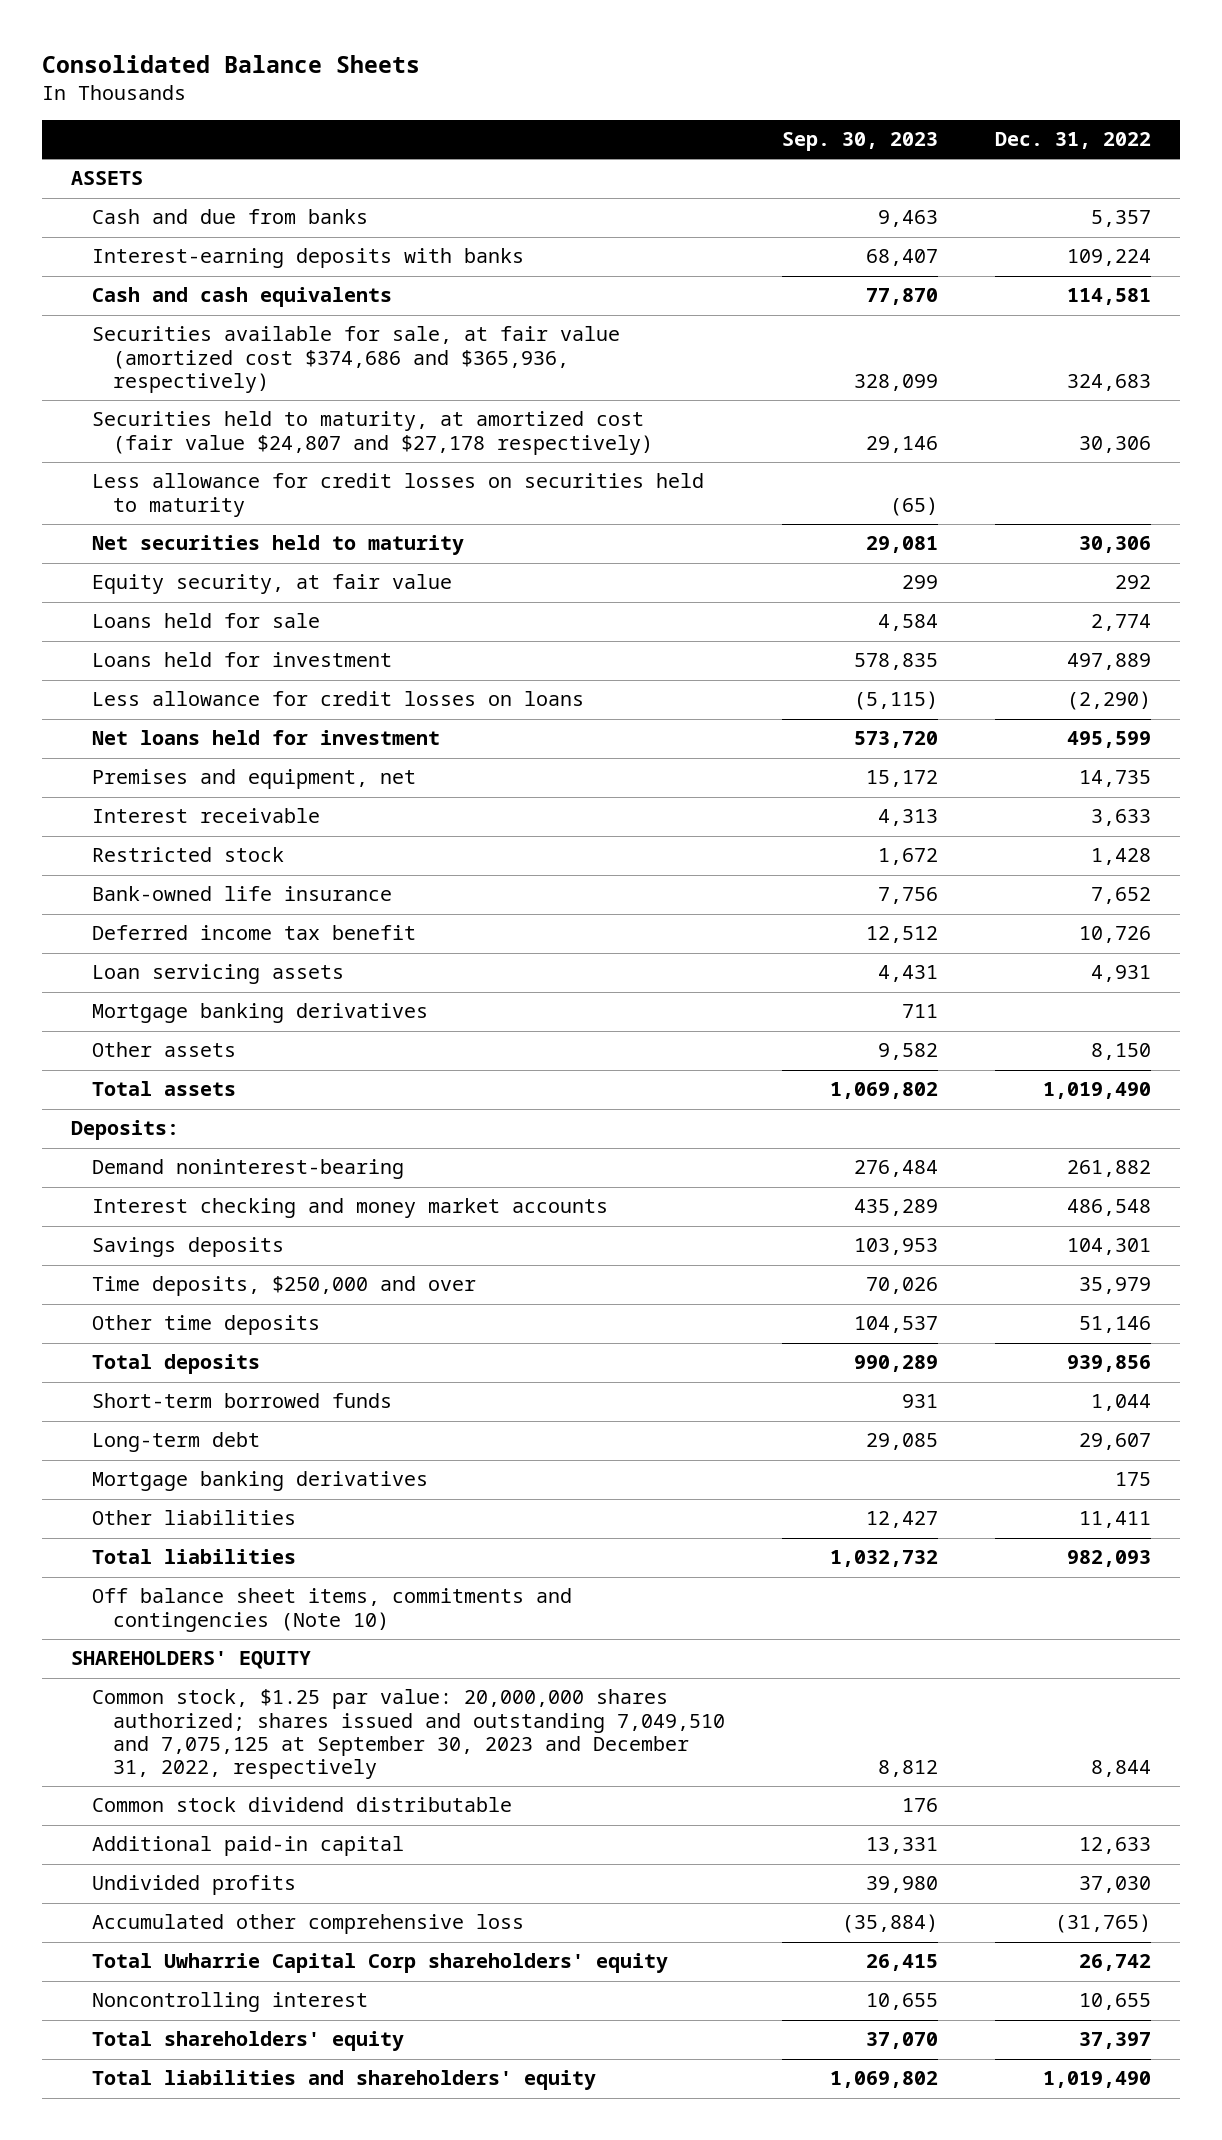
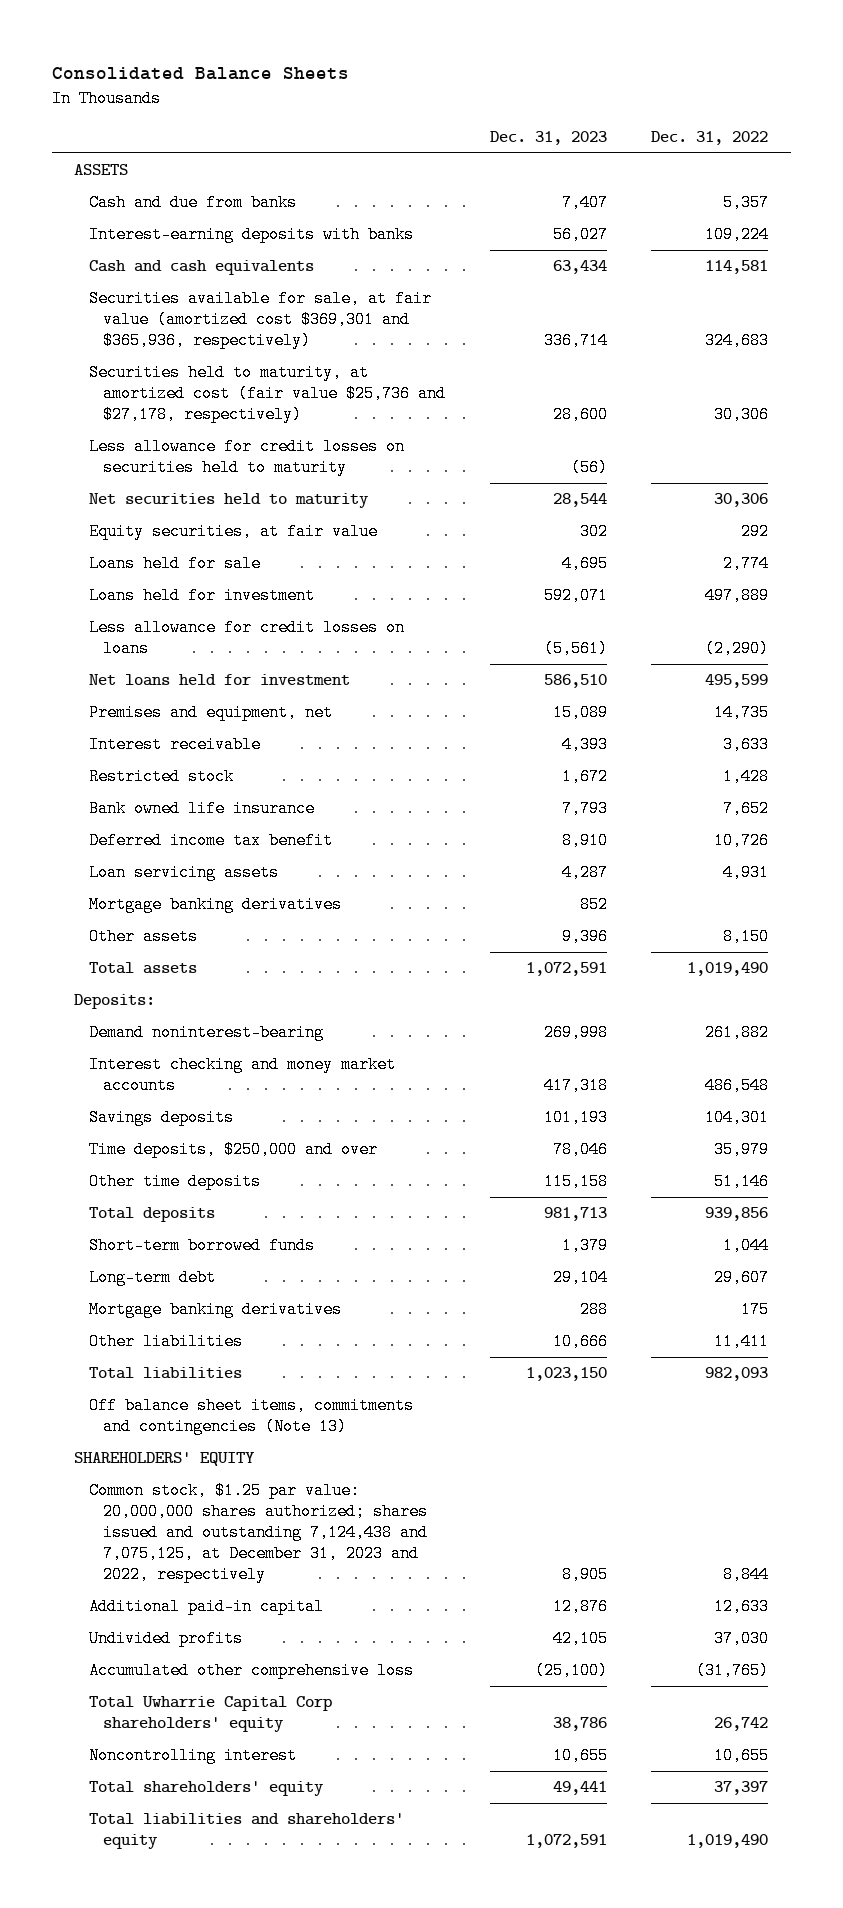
- | Sep. 30, 2023 | Dec. 31, 2022
+ | Dec. 31, 2023 | Dec. 31, 2022
- Securities available for sale, at fair value (amortized cost $374,686 and $365,936, respectively) | 328,099 | 324,683
- Securities held to maturity, at amortized cost (fair value $24,807 and $27,178 respectively) | 29,146 | 30,306
+ Securities available for sale, at fair value (amortized cost $369,301 and $365,936, respectively) | 336,714 | 324,683
+ Securities held to maturity, at amortized cost (fair value $25,736 and $27,178, respectively) | 28,600 | 30,306
- Equity security, at fair value | 299 | 292
+ Equity securities, at fair value | 302 | 292
- Bank-owned life insurance | 7,756 | 7,652
+ Bank owned life insurance | 7,793 | 7,652
- Off balance sheet items, commitments and contingencies (Note 10)
+ Off balance sheet items, commitments and contingencies (Note 13)
- Common stock, $1.25 par value: 20,000,000 shares authorized; shares issued and outstanding 7,049,510 and 7,075,125 at September 30, 2023 and December 31, 2022, respectively | 8,812 | 8,844
- Common stock dividend distributable | 176 |
+ Common stock, $1.25 par value: 20,000,000 shares authorized; shares issued and outstanding 7,124,438 and 7,075,125, at December 31, 2023 and 2022, respectively | 8,905 | 8,844

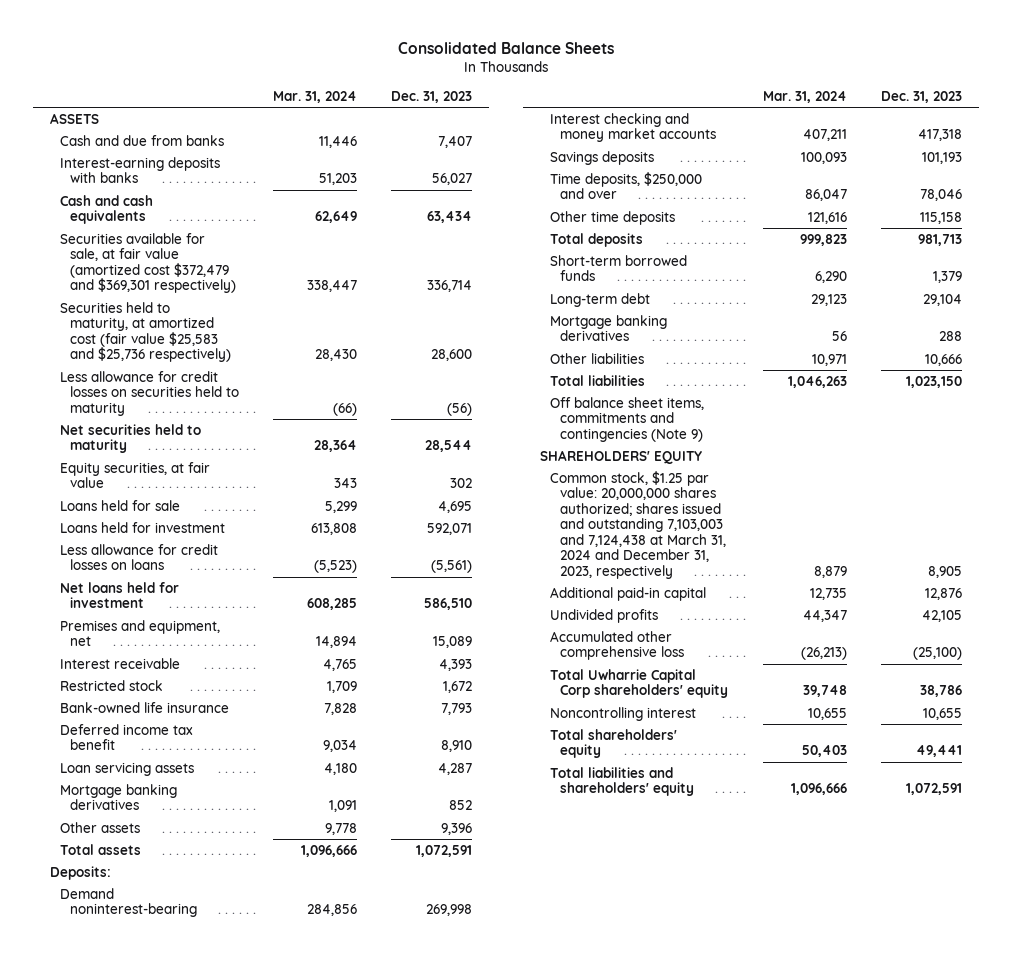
- | Dec. 31, 2023 | Dec. 31, 2022
+ | Mar. 31, 2024 | Dec. 31, 2023
- Securities available for sale, at fair value (amortized cost $369,301 and $365,936, respectively) | 336,714 | 324,683
- Securities held to maturity, at amortized cost (fair value $25,736 and $27,178, respectively) | 28,600 | 30,306
+ Securities available for sale, at fair value (amortized cost $372,479 and $369,301 respectively) | 338,447 | 336,714
+ Securities held to maturity, at amortized cost (fair value $25,583 and $25,736 respectively) | 28,430 | 28,600
- Bank owned life insurance | 7,793 | 7,652
+ Bank-owned life insurance | 7,828 | 7,793
- Off balance sheet items, commitments and contingencies (Note 13)
+ Off balance sheet items, commitments and contingencies (Note 9)
- Common stock, $1.25 par value: 20,000,000 shares authorized; shares issued and outstanding 7,124,438 and 7,075,125, at December 31, 2023 and 2022, respectively | 8,905 | 8,844
+ Common stock, $1.25 par value: 20,000,000 shares authorized; shares issued and outstanding 7,103,003 and 7,124,438 at March 31, 2024 and December 31, 2023, respectively | 8,879 | 8,905

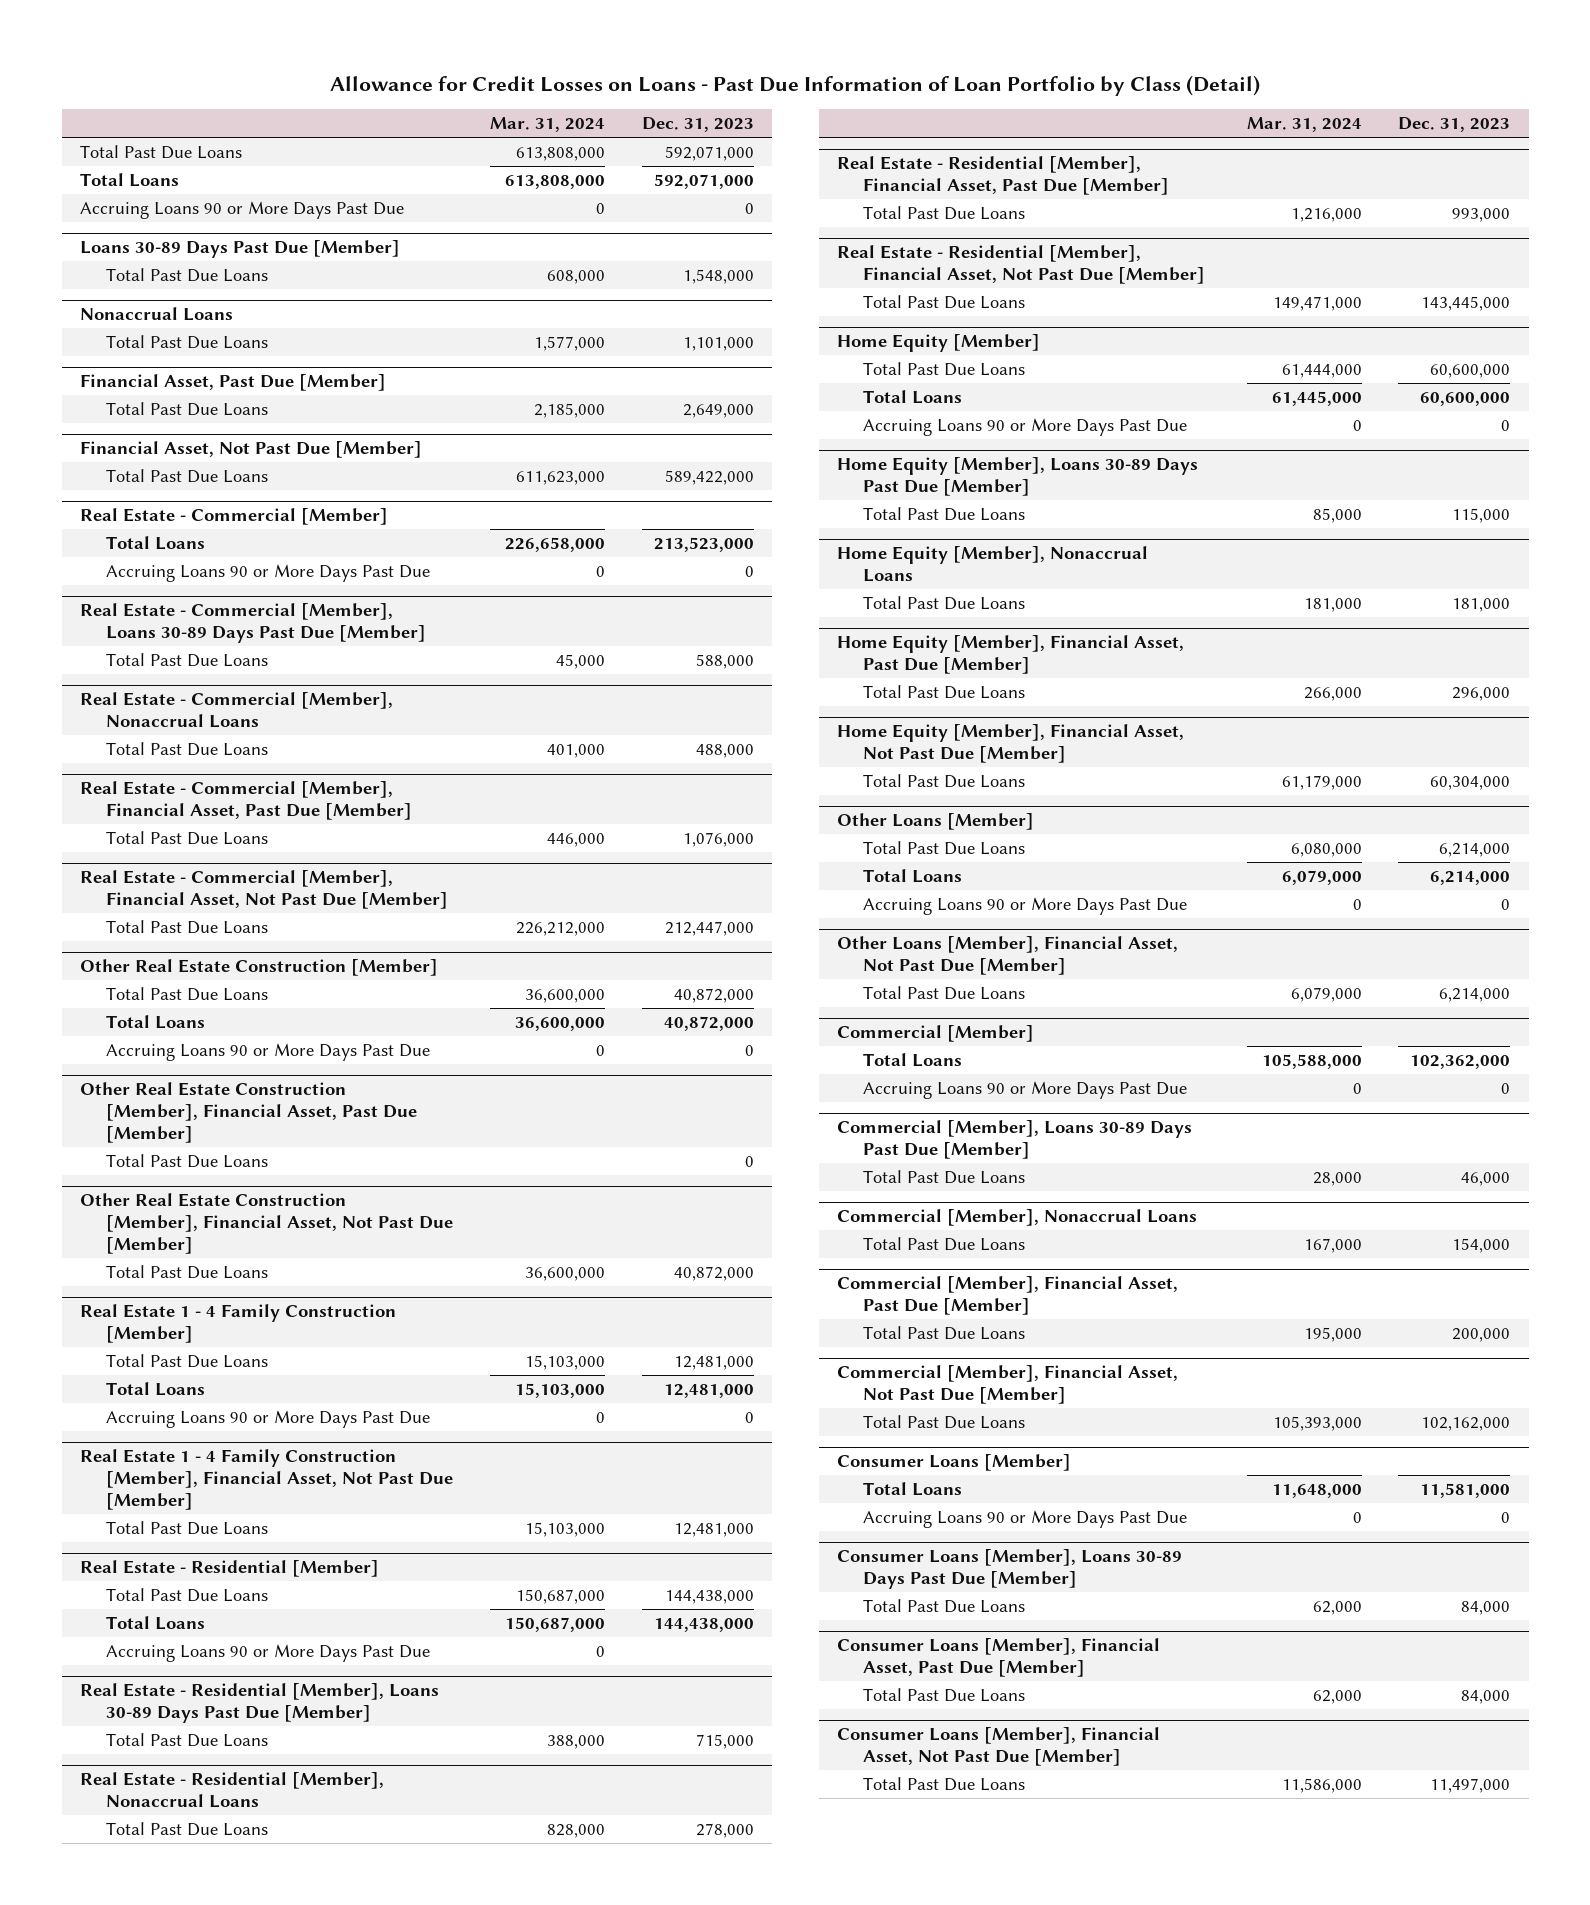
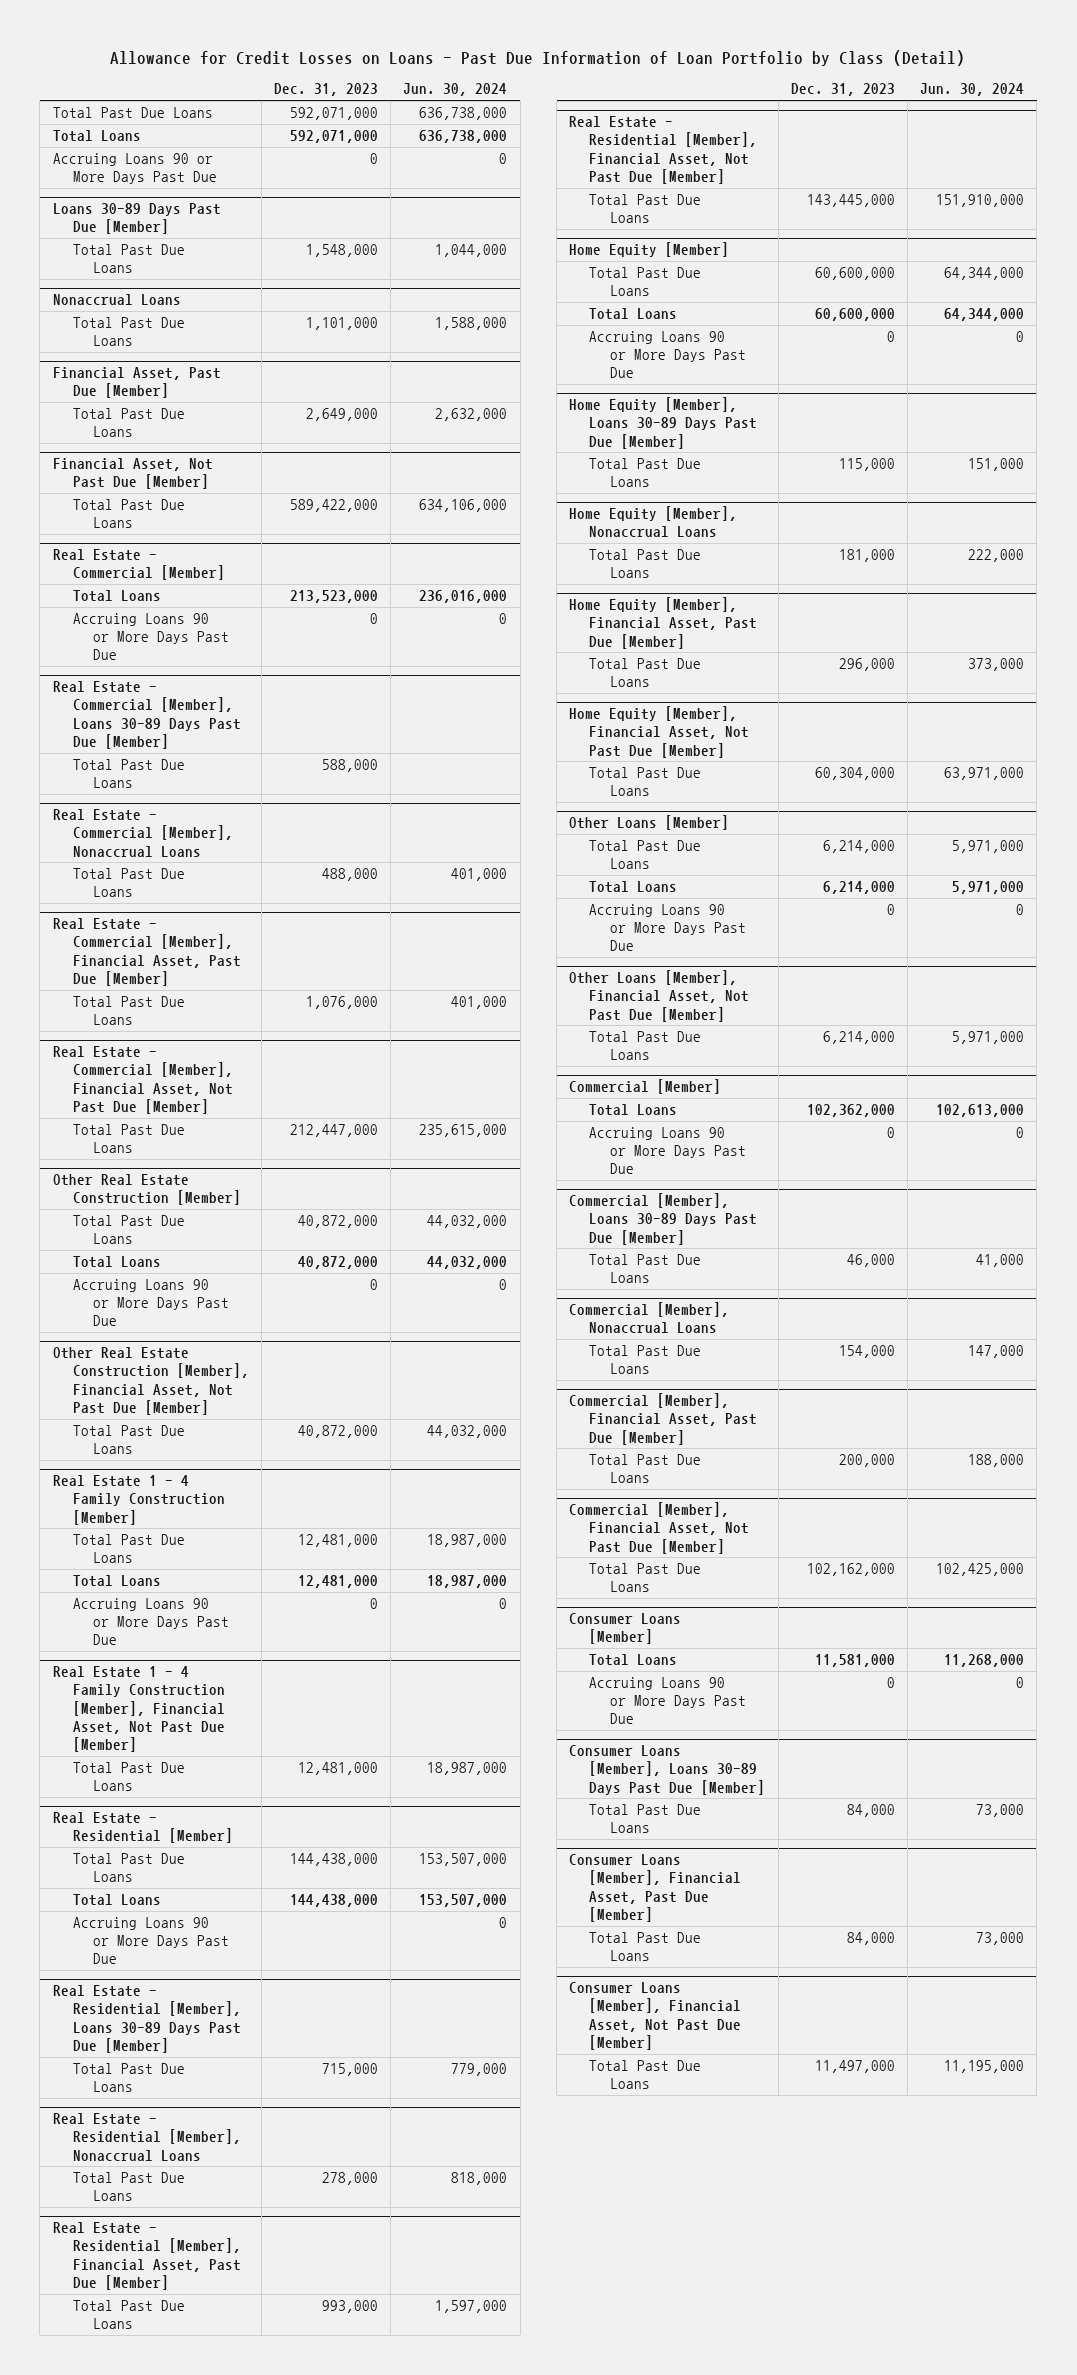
- | Mar. 31, 2024 | Dec. 31, 2023
+ | Dec. 31, 2023 | Jun. 30, 2024
- Other Real Estate Construction [Member], Financial Asset, Past Due [Member]
- Total Past Due Loans | | 0

